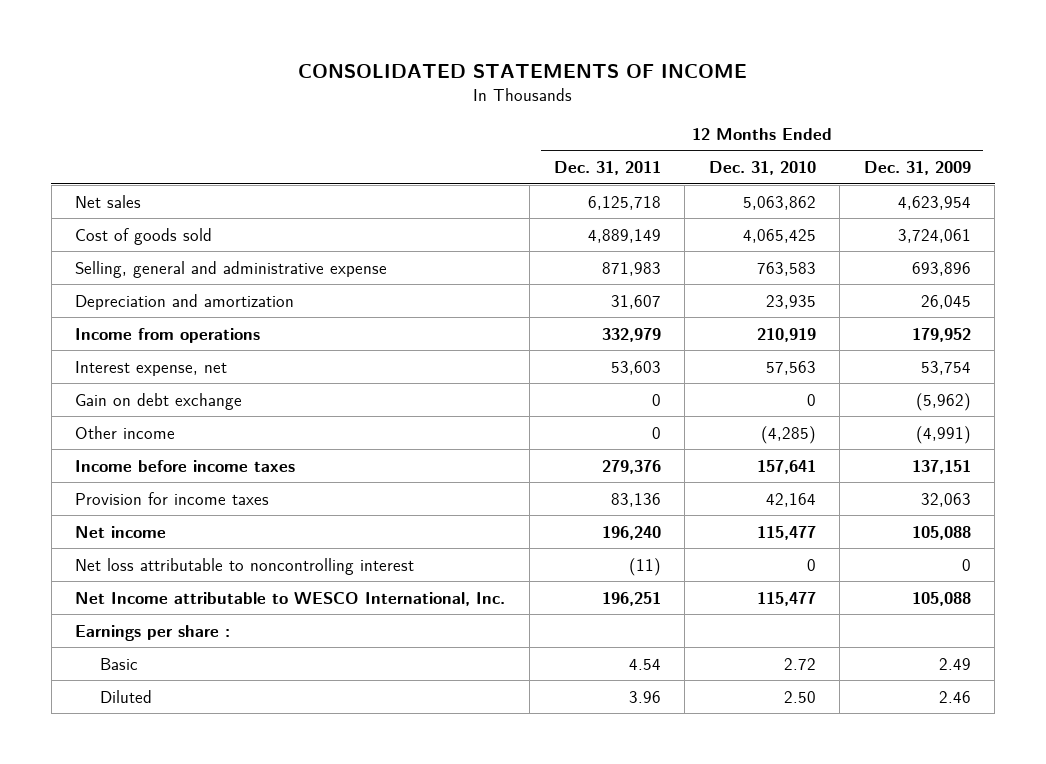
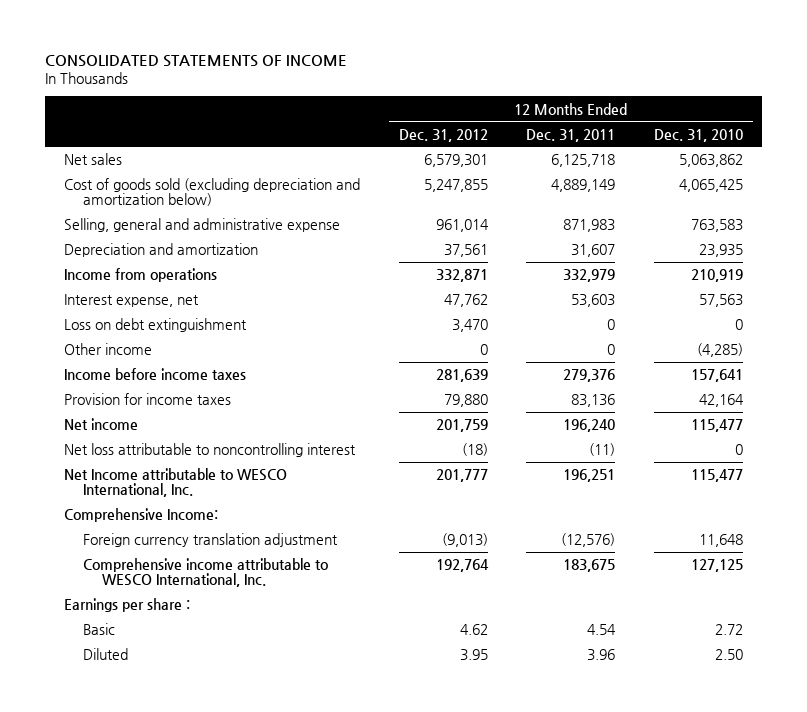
- | 12 Months Ended Dec. 31, 2011 | 12 Months Ended Dec. 31, 2010 | 12 Months Ended Dec. 31, 2009
+ | 12 Months Ended Dec. 31, 2012 | 12 Months Ended Dec. 31, 2011 | 12 Months Ended Dec. 31, 2010
- Cost of goods sold | 4,889,149 | 4,065,425 | 3,724,061
+ Cost of goods sold (excluding depreciation and amortization below) | 5,247,855 | 4,889,149 | 4,065,425
- Gain on debt exchange | 0 | 0 | (5,962)
+ Loss on debt extinguishment | 3,470 | 0 | 0
+ Comprehensive Income:
+ Foreign currency translation adjustment | (9,013) | (12,576) | 11,648
+ Comprehensive income attributable to WESCO International, Inc. | 192,764 | 183,675 | 127,125

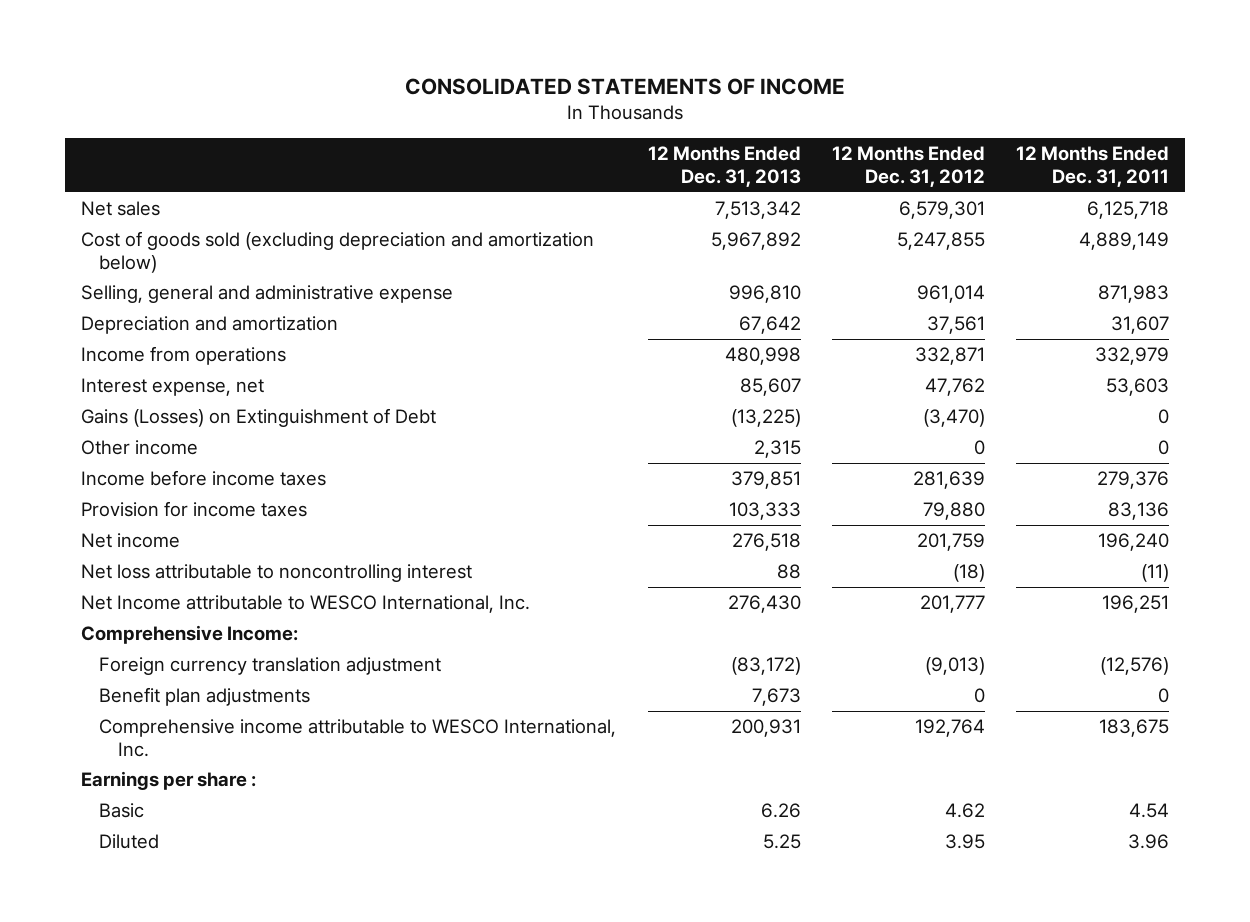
- | 12 Months Ended Dec. 31, 2012 | 12 Months Ended Dec. 31, 2011 | 12 Months Ended Dec. 31, 2010
+ | 12 Months Ended Dec. 31, 2013 | 12 Months Ended Dec. 31, 2012 | 12 Months Ended Dec. 31, 2011
- Loss on debt extinguishment | 3,470 | 0 | 0
+ Gains (Losses) on Extinguishment of Debt | (13,225) | (3,470) | 0
+ Benefit plan adjustments | 7,673 | 0 | 0

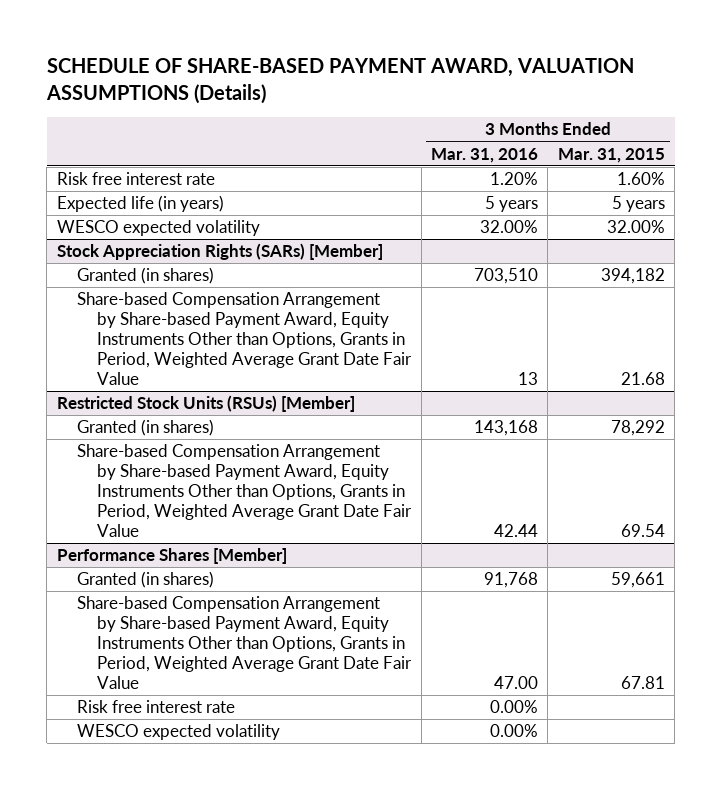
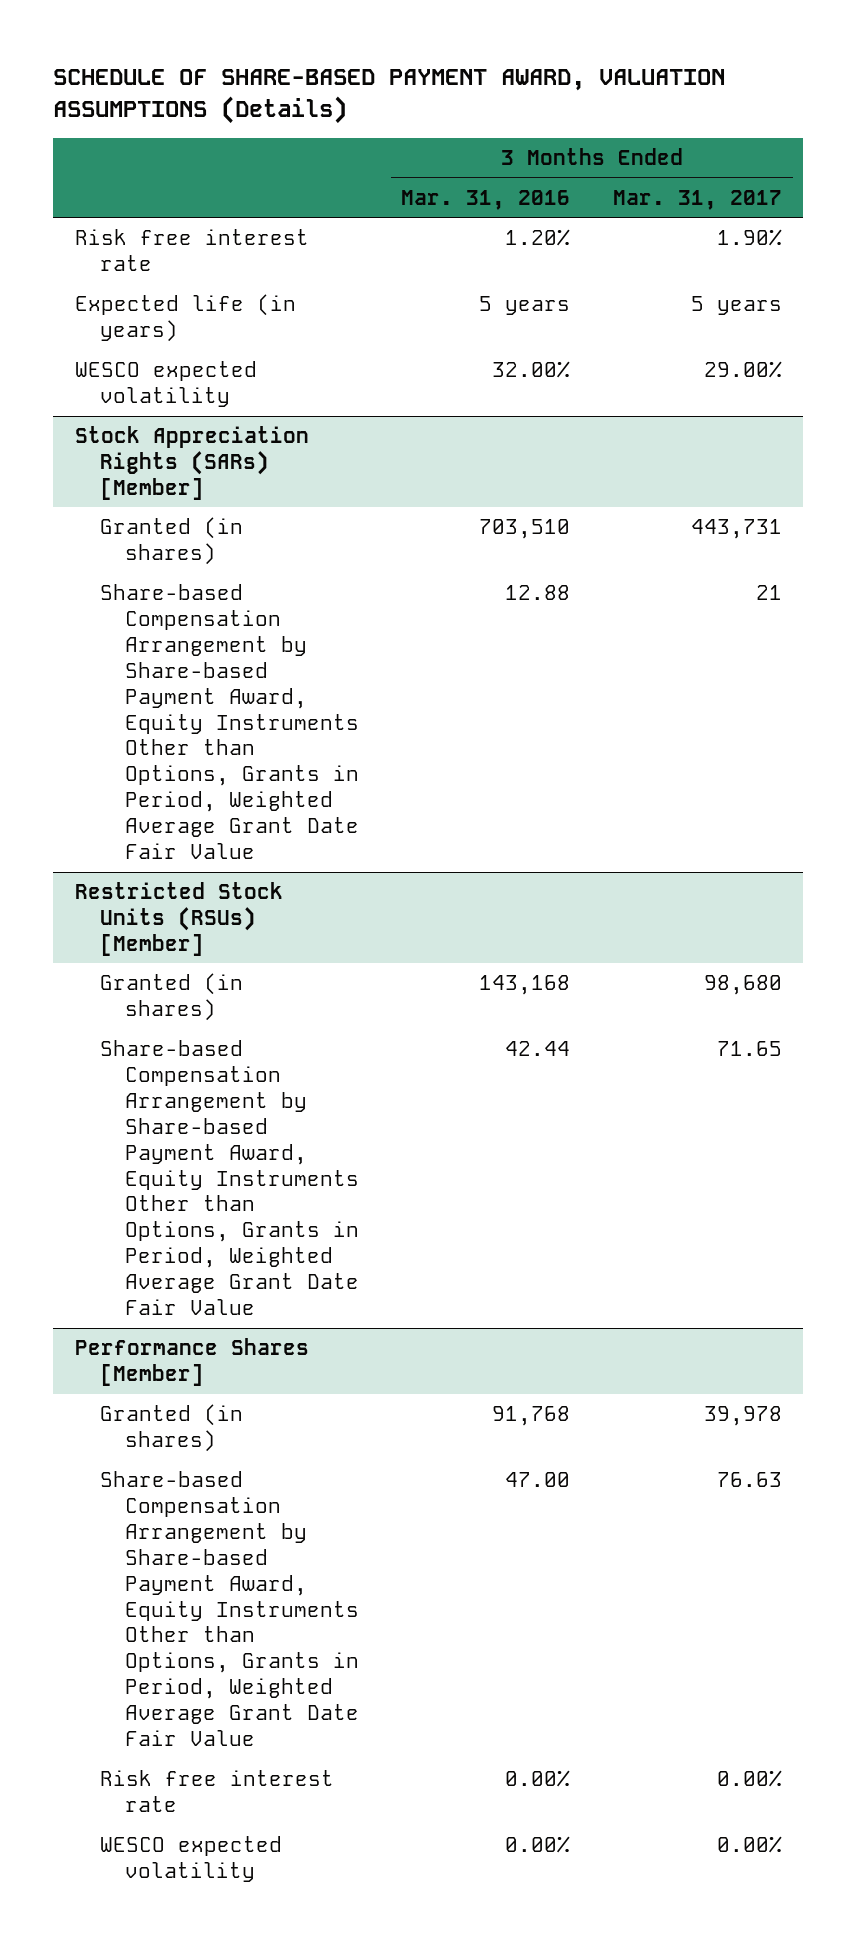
- | 3 Months Ended Mar. 31, 2016 | 3 Months Ended Mar. 31, 2015
+ | 3 Months Ended Mar. 31, 2016 | 3 Months Ended Mar. 31, 2017
@ Stock Appreciation Rights (SARs) [Member]
- Share-based Compensation Arrangement by Share-based Payment Award, Equity Instruments Other than Options, Grants in Period, Weighted Average Grant Date Fair Value | 13 | 21.68
+ Share-based Compensation Arrangement by Share-based Payment Award, Equity Instruments Other than Options, Grants in Period, Weighted Average Grant Date Fair Value | 12.88 | 21

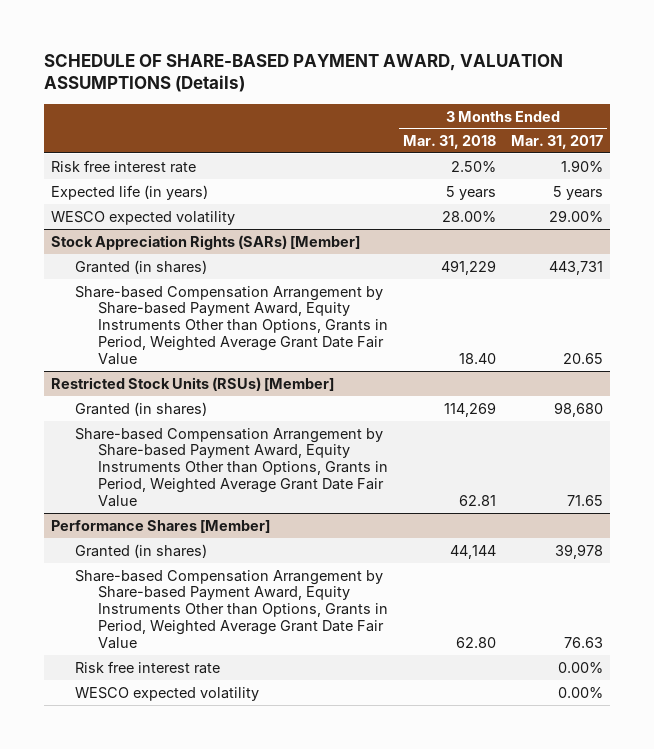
- | 3 Months Ended Mar. 31, 2016 | 3 Months Ended Mar. 31, 2017
+ | 3 Months Ended Mar. 31, 2018 | 3 Months Ended Mar. 31, 2017
@ Stock Appreciation Rights (SARs) [Member]
- Share-based Compensation Arrangement by Share-based Payment Award, Equity Instruments Other than Options, Grants in Period, Weighted Average Grant Date Fair Value | 12.88 | 21
+ Share-based Compensation Arrangement by Share-based Payment Award, Equity Instruments Other than Options, Grants in Period, Weighted Average Grant Date Fair Value | 18.40 | 20.65

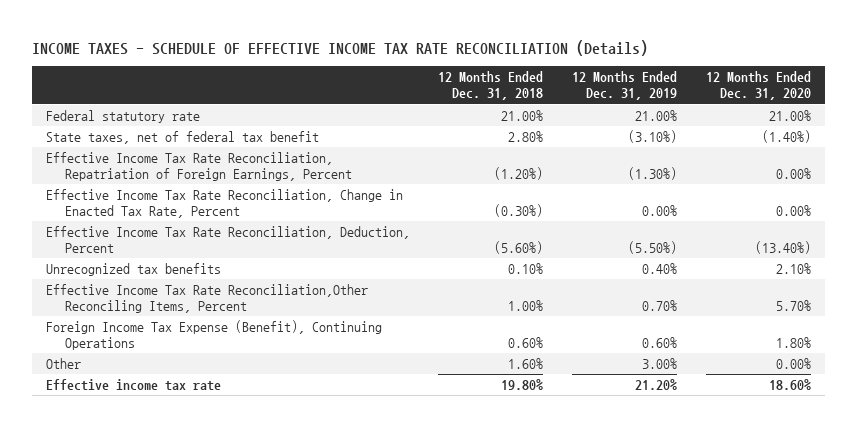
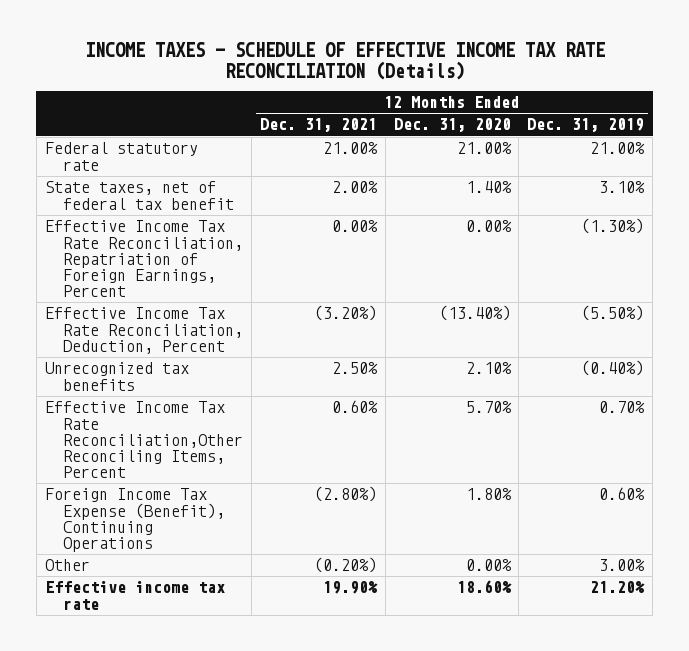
- | 12 Months Ended Dec. 31, 2018 | 12 Months Ended Dec. 31, 2019 | 12 Months Ended Dec. 31, 2020
+ | 12 Months Ended Dec. 31, 2021 | 12 Months Ended Dec. 31, 2020 | 12 Months Ended Dec. 31, 2019
- State taxes, net of federal tax benefit | 2.80% | (3.10%) | (1.40%)
+ State taxes, net of federal tax benefit | 2.00% | 1.40% | 3.10%
- Effective Income Tax Rate Reconciliation, Change in Enacted Tax Rate, Percent | (0.30%) | 0.00% | 0.00%
- Unrecognized tax benefits | 0.10% | 0.40% | 2.10%
+ Unrecognized tax benefits | 2.50% | 2.10% | (0.40%)

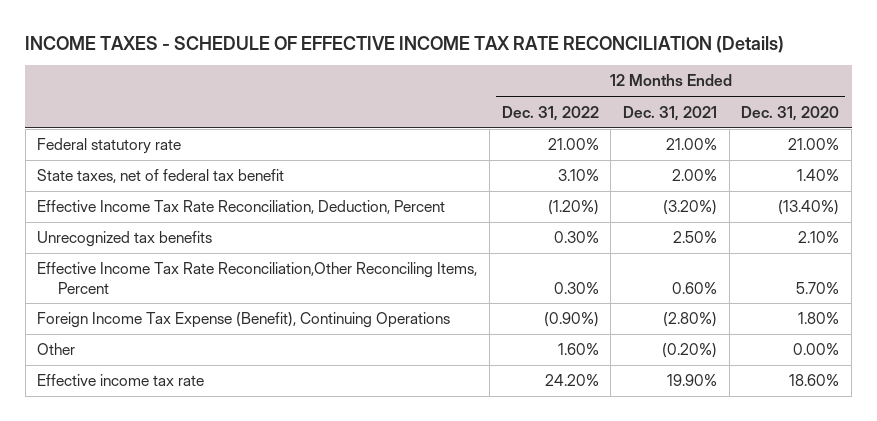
- | 12 Months Ended Dec. 31, 2021 | 12 Months Ended Dec. 31, 2020 | 12 Months Ended Dec. 31, 2019
+ | 12 Months Ended Dec. 31, 2022 | 12 Months Ended Dec. 31, 2021 | 12 Months Ended Dec. 31, 2020
- Effective Income Tax Rate Reconciliation, Repatriation of Foreign Earnings, Percent | 0.00% | 0.00% | (1.30%)

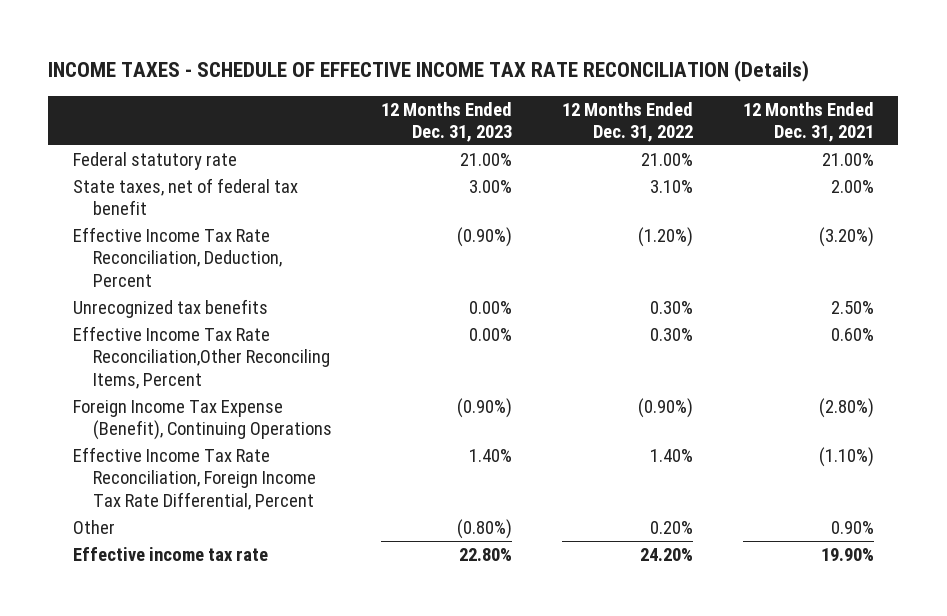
- | 12 Months Ended Dec. 31, 2022 | 12 Months Ended Dec. 31, 2021 | 12 Months Ended Dec. 31, 2020
+ | 12 Months Ended Dec. 31, 2023 | 12 Months Ended Dec. 31, 2022 | 12 Months Ended Dec. 31, 2021
- Other | 1.60% | (0.20%) | 0.00%
+ Effective Income Tax Rate Reconciliation, Foreign Income Tax Rate Differential, Percent | 1.40% | 1.40% | (1.10%)
+ Other | (0.80%) | 0.20% | 0.90%

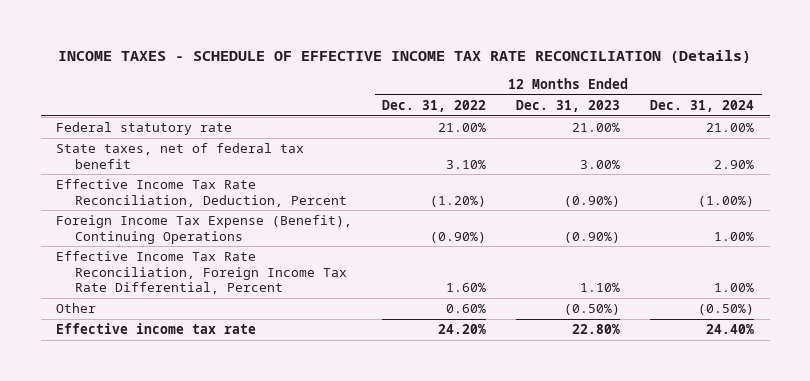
- | 12 Months Ended Dec. 31, 2023 | 12 Months Ended Dec. 31, 2022 | 12 Months Ended Dec. 31, 2021
+ | 12 Months Ended Dec. 31, 2022 | 12 Months Ended Dec. 31, 2023 | 12 Months Ended Dec. 31, 2024
- Unrecognized tax benefits | 0.00% | 0.30% | 2.50%
- Effective Income Tax Rate Reconciliation,Other Reconciling Items, Percent | 0.00% | 0.30% | 0.60%
- Effective Income Tax Rate Reconciliation, Foreign Income Tax Rate Differential, Percent | 1.40% | 1.40% | (1.10%)
- Other | (0.80%) | 0.20% | 0.90%
+ Effective Income Tax Rate Reconciliation, Foreign Income Tax Rate Differential, Percent | 1.60% | 1.10% | 1.00%
+ Other | 0.60% | (0.50%) | (0.50%)

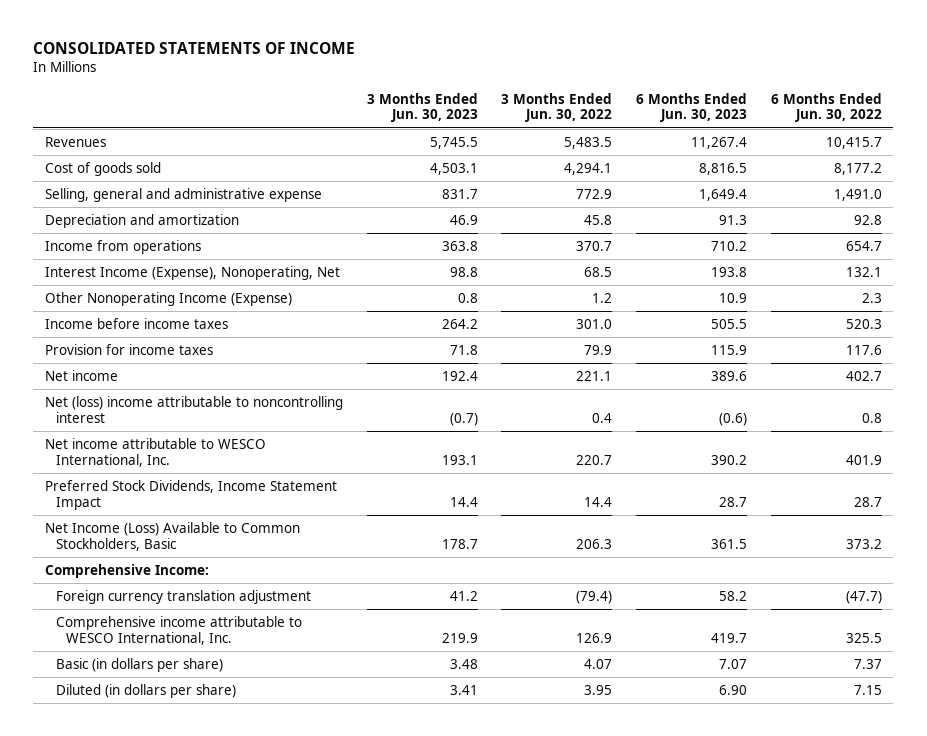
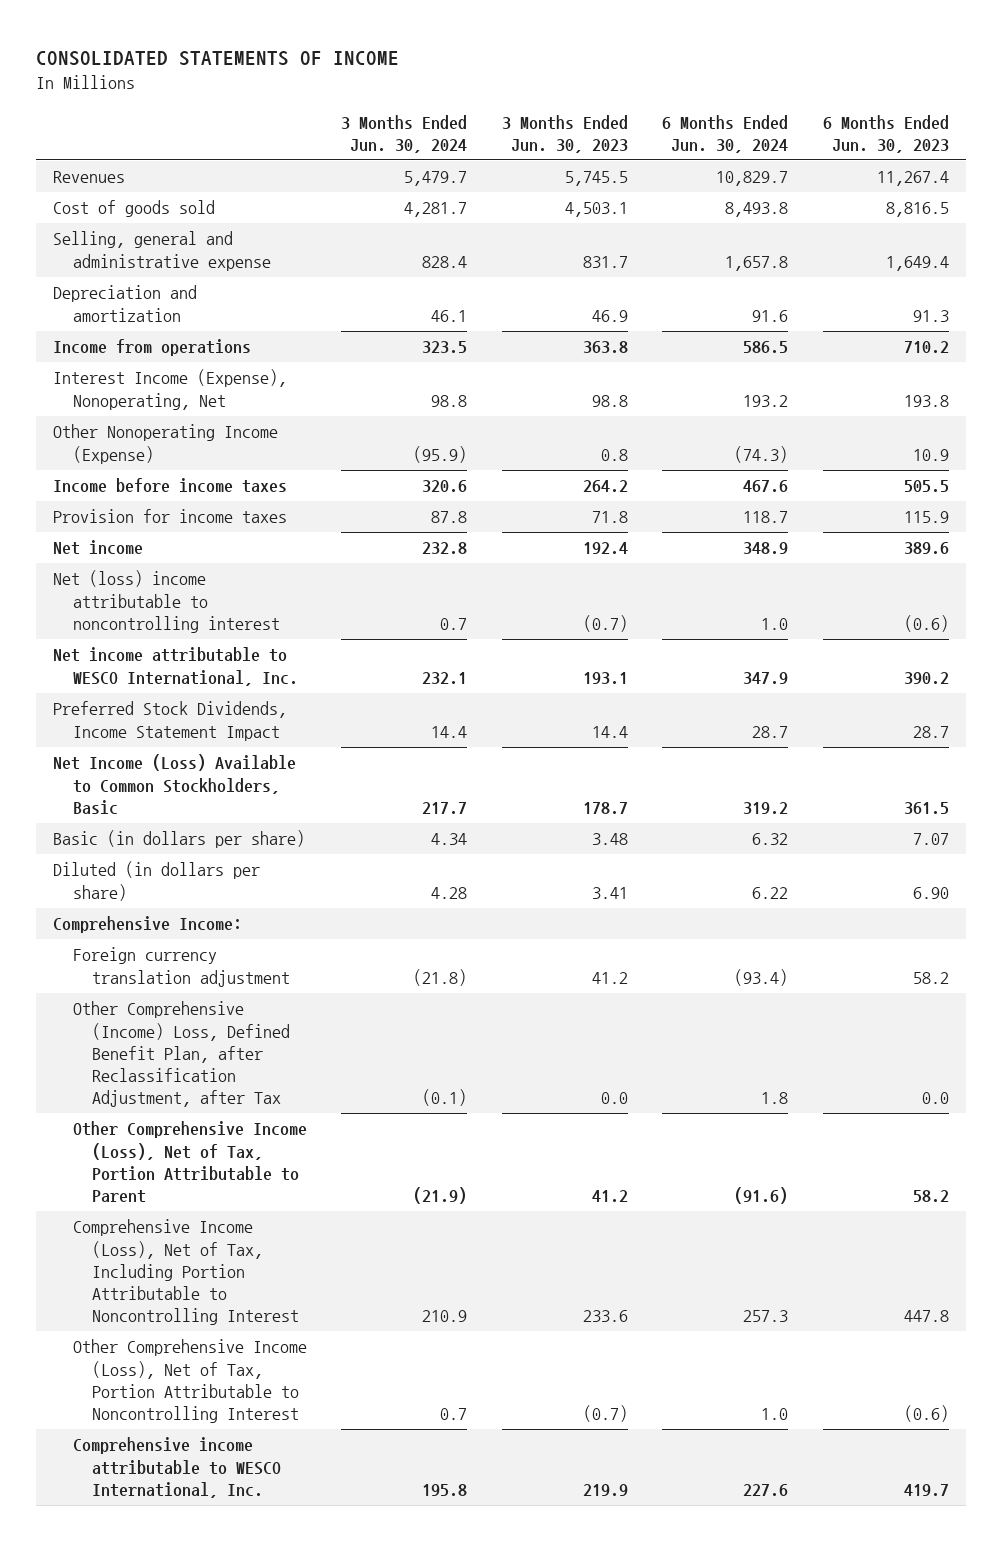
- | 3 Months Ended Jun. 30, 2023 | 3 Months Ended Jun. 30, 2022 | 6 Months Ended Jun. 30, 2023 | 6 Months Ended Jun. 30, 2022
+ | 3 Months Ended Jun. 30, 2024 | 3 Months Ended Jun. 30, 2023 | 6 Months Ended Jun. 30, 2024 | 6 Months Ended Jun. 30, 2023
moved up: Basic (in dollars per share) | 4.34 | 3.48 | 6.32 | 7.07
moved up: Diluted (in dollars per share) | 4.28 | 3.41 | 6.22 | 6.90
+ Other Comprehensive (Income) Loss, Defined Benefit Plan, after Reclassification Adjustment, after Tax | (0.1) | 0.0 | 1.8 | 0.0
+ Other Comprehensive Income (Loss), Net of Tax, Portion Attributable to Parent | (21.9) | 41.2 | (91.6) | 58.2
+ Comprehensive Income (Loss), Net of Tax, Including Portion Attributable to Noncontrolling Interest | 210.9 | 233.6 | 257.3 | 447.8
+ Other Comprehensive Income (Loss), Net of Tax, Portion Attributable to Noncontrolling Interest | 0.7 | (0.7) | 1.0 | (0.6)

